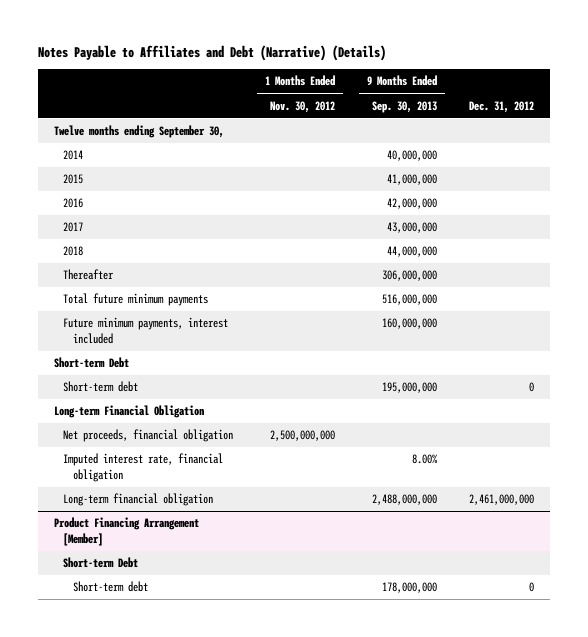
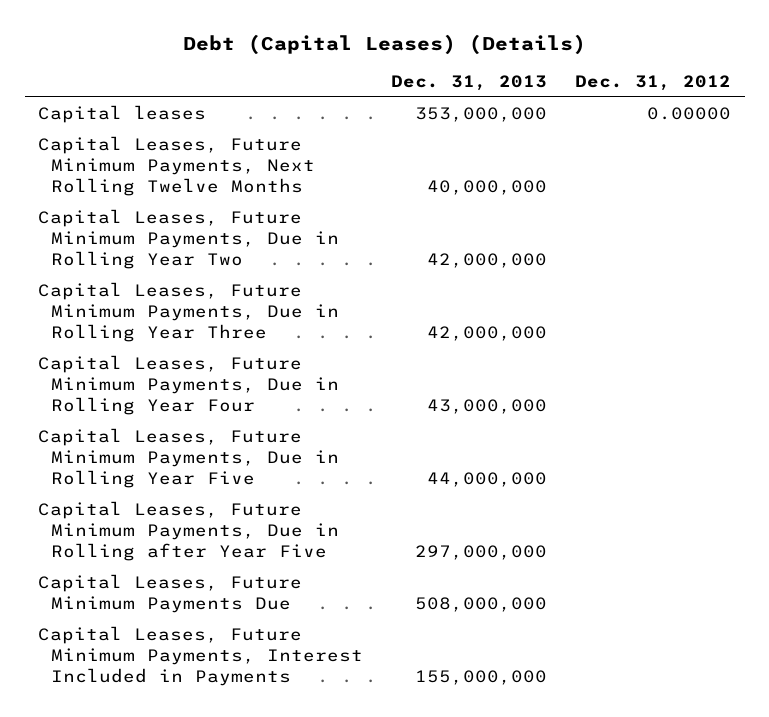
- Notes Payable to Affiliates and Debt (Narrative) (Details)
+ Debt (Capital Leases) (Details)
- | 1 Months Ended Nov. 30, 2012 | 9 Months Ended Sep. 30, 2013 | Dec. 31, 2012
+ | Dec. 31, 2013 | Dec. 31, 2012
- Twelve months ending September 30,
- 2014 | | 40,000,000 |
- 2015 | | 41,000,000 |
- 2016 | | 42,000,000 |
- 2017 | | 43,000,000 |
- 2018 | | 44,000,000 |
- Thereafter | | 306,000,000 |
- Total future minimum payments | | 516,000,000 |
- Future minimum payments, interest included | | 160,000,000 |
- Short-term Debt
- Short-term debt | | 195,000,000 | 0
- Long-term Financial Obligation
- Net proceeds, financial obligation | 2,500,000,000 | |
- Imputed interest rate, financial obligation | | 8.00% |
- Long-term financial obligation | | 2,488,000,000 | 2,461,000,000
- Product Financing Arrangement [Member]
- Short-term Debt
- Short-term debt | | 178,000,000 | 0
+ Capital leases | 353,000,000 | 0.00000
+ Capital Leases, Future Minimum Payments, Next Rolling Twelve Months | 40,000,000 |
+ Capital Leases, Future Minimum Payments, Due in Rolling Year Two | 42,000,000 |
+ Capital Leases, Future Minimum Payments, Due in Rolling Year Three | 42,000,000 |
+ Capital Leases, Future Minimum Payments, Due in Rolling Year Four | 43,000,000 |
+ Capital Leases, Future Minimum Payments, Due in Rolling Year Five | 44,000,000 |
+ Capital Leases, Future Minimum Payments, Due in Rolling after Year Five | 297,000,000 |
+ Capital Leases, Future Minimum Payments Due | 508,000,000 |
+ Capital Leases, Future Minimum Payments, Interest Included in Payments | 155,000,000 |

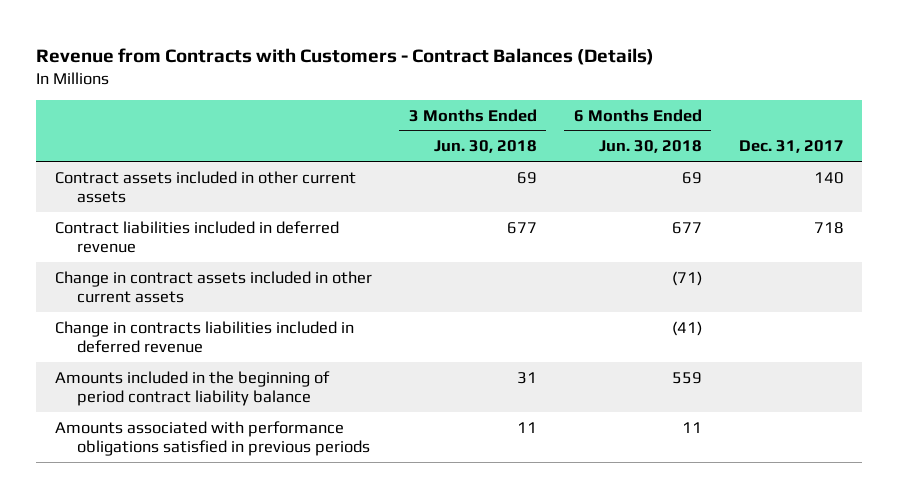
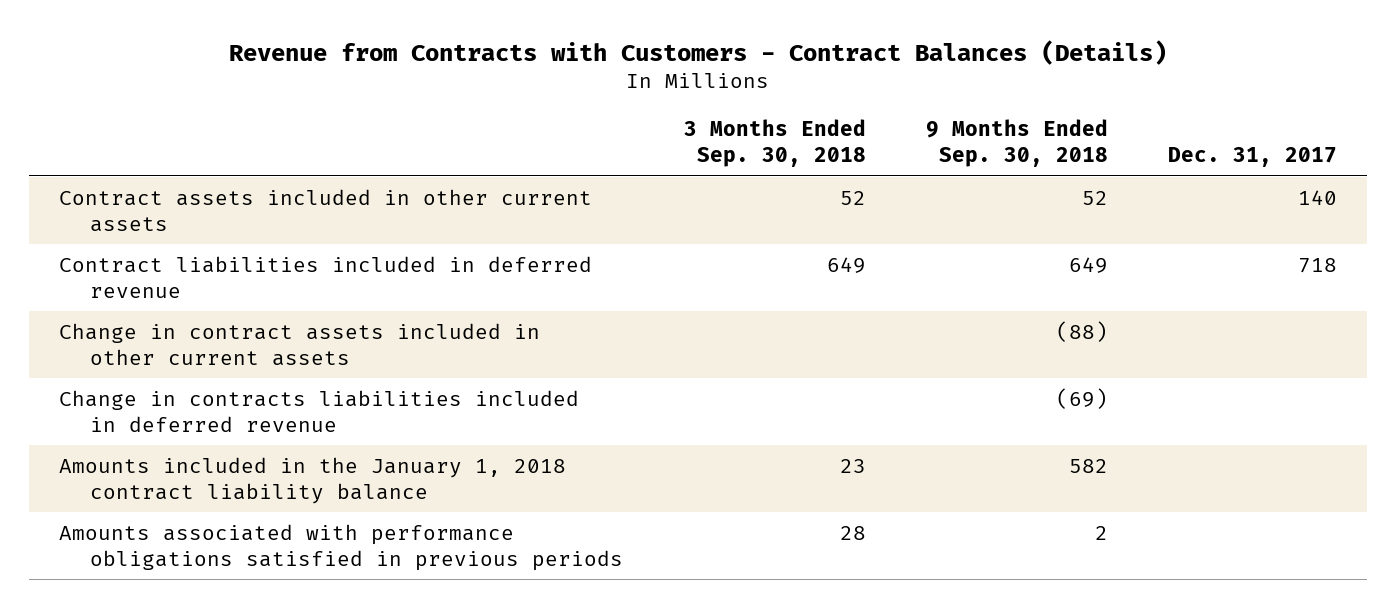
- | 3 Months Ended Jun. 30, 2018 | 6 Months Ended Jun. 30, 2018 | Dec. 31, 2017
+ | 3 Months Ended Sep. 30, 2018 | 9 Months Ended Sep. 30, 2018 | Dec. 31, 2017
- Amounts included in the beginning of period contract liability balance | 31 | 559 |
+ Amounts included in the January 1, 2018 contract liability balance | 23 | 582 |

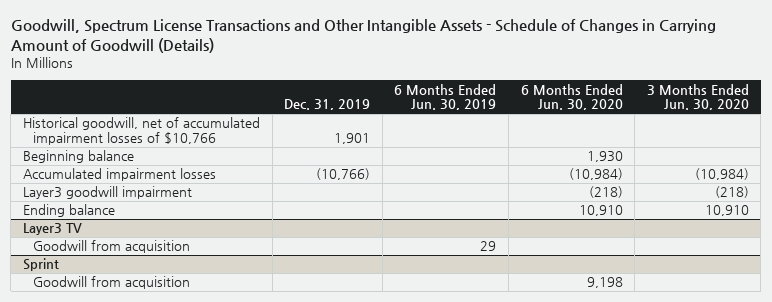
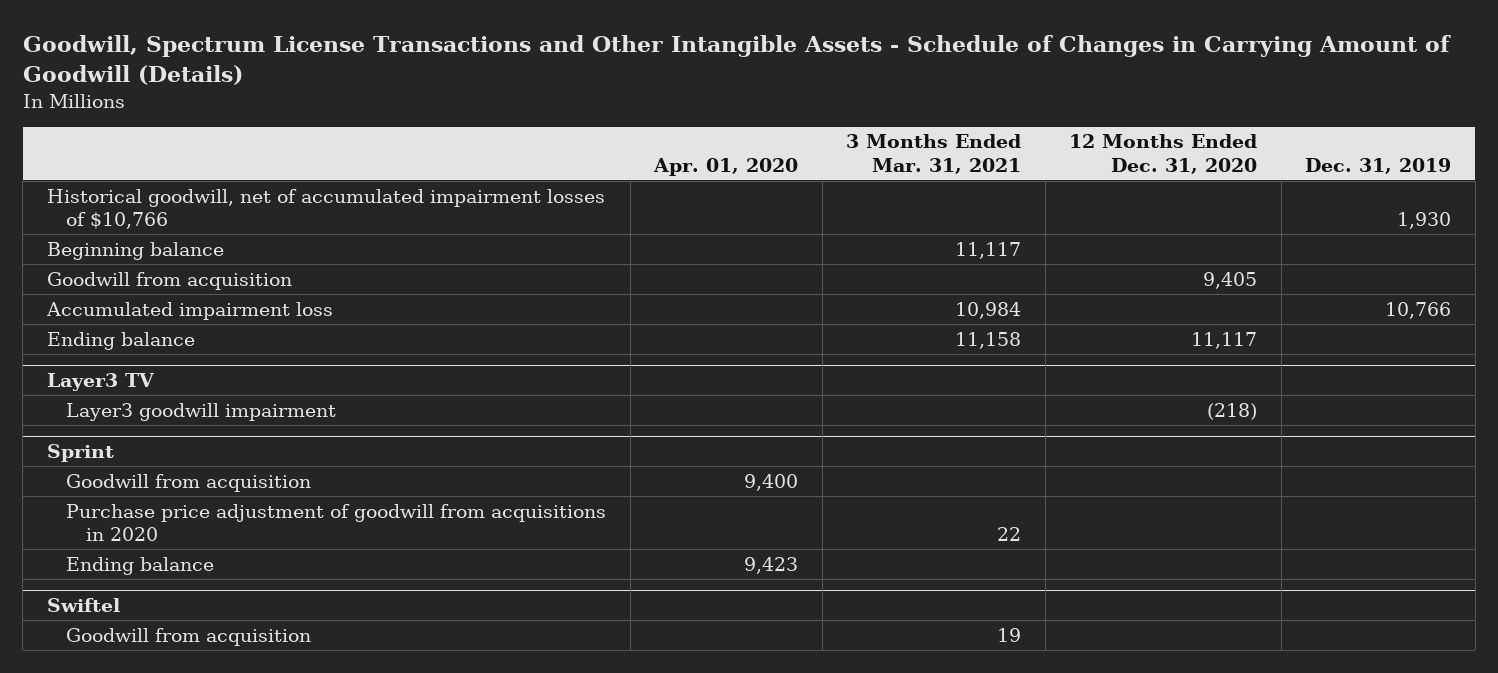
- | Dec. 31, 2019 | 6 Months Ended Jun. 30, 2019 | 6 Months Ended Jun. 30, 2020 | 3 Months Ended Jun. 30, 2020
+ | Apr. 01, 2020 | 3 Months Ended Mar. 31, 2021 | 12 Months Ended Dec. 31, 2020 | Dec. 31, 2019
- Historical goodwill, net of accumulated impairment losses of $10,766 | 1,901 | | |
+ Historical goodwill, net of accumulated impairment losses of $10,766 | | | | 1,930
- Accumulated impairment losses | (10,766) | | (10,984) | (10,984)
- Layer3 goodwill impairment | | | (218) | (218)
+ Goodwill from acquisition | | | 9,405 |
+ Accumulated impairment loss | | 10,984 | | 10,766
@ Layer3 TV
- Goodwill from acquisition | | 29 | |
+ Layer3 goodwill impairment | | | (218) |
@ Sprint
+ Purchase price adjustment of goodwill from acquisitions in 2020 | | 22 | |
+ Ending balance | 9,423 | | |
+ Swiftel
+ Goodwill from acquisition | | 19 | |

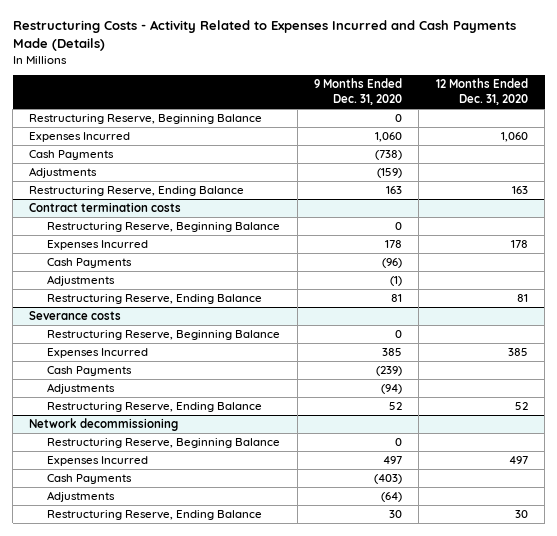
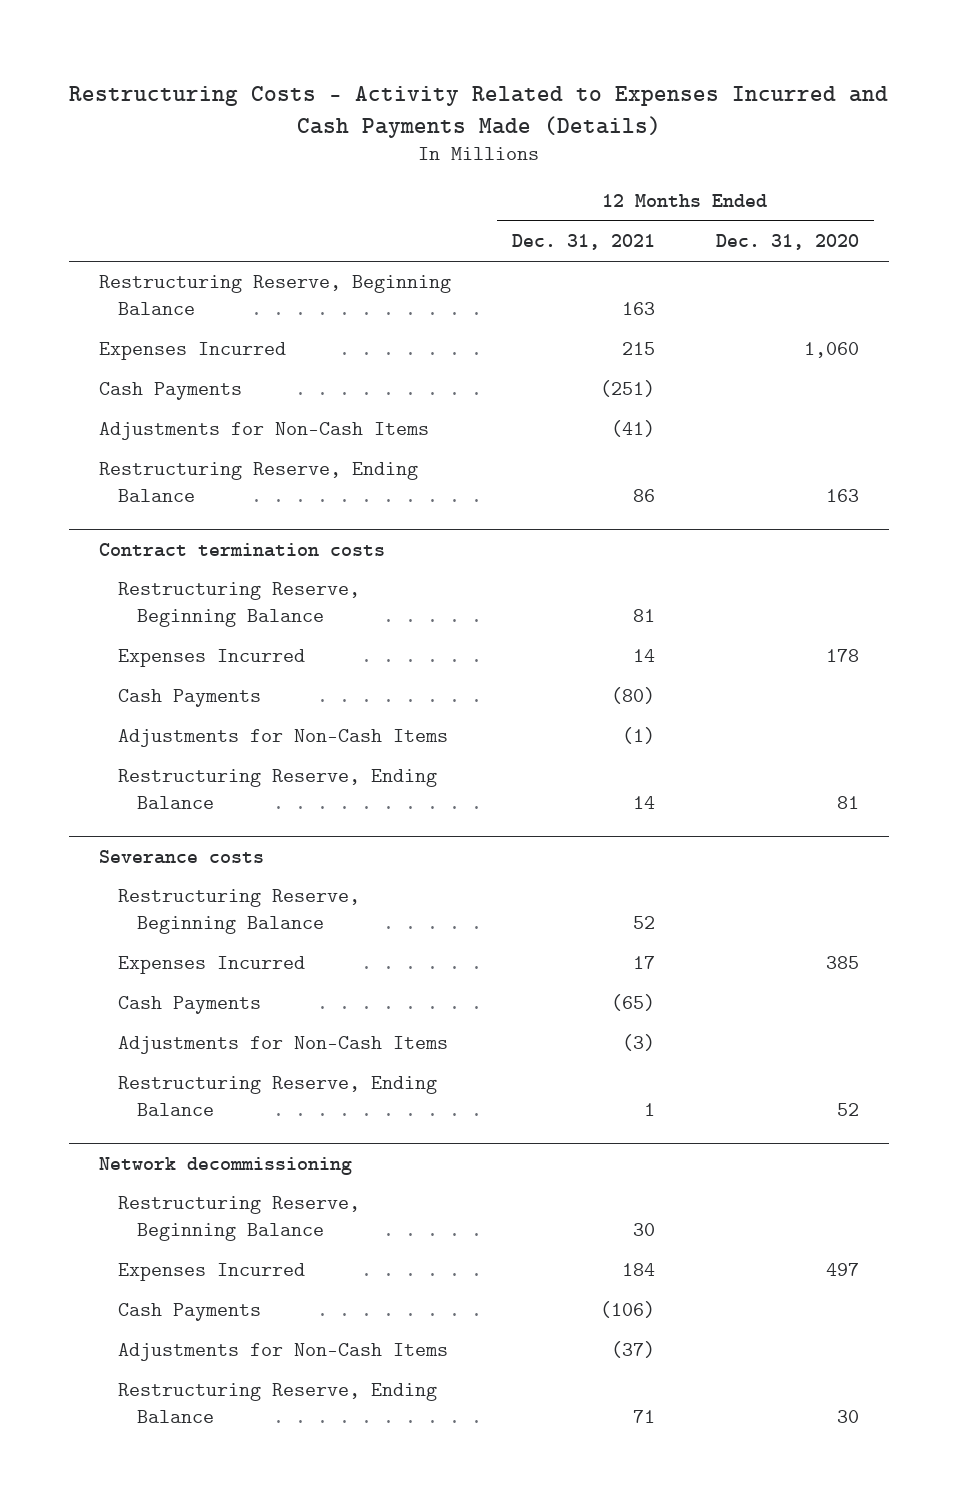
- | 9 Months Ended Dec. 31, 2020 | 12 Months Ended Dec. 31, 2020
+ | 12 Months Ended Dec. 31, 2021 | 12 Months Ended Dec. 31, 2020
- Adjustments | (159) |
+ Adjustments for Non-Cash Items | (41) |
@ Contract termination costs
- Adjustments | (1) |
+ Adjustments for Non-Cash Items | (1) |
@ Severance costs
- Adjustments | (94) |
+ Adjustments for Non-Cash Items | (3) |
@ Network decommissioning
- Adjustments | (64) |
+ Adjustments for Non-Cash Items | (37) |

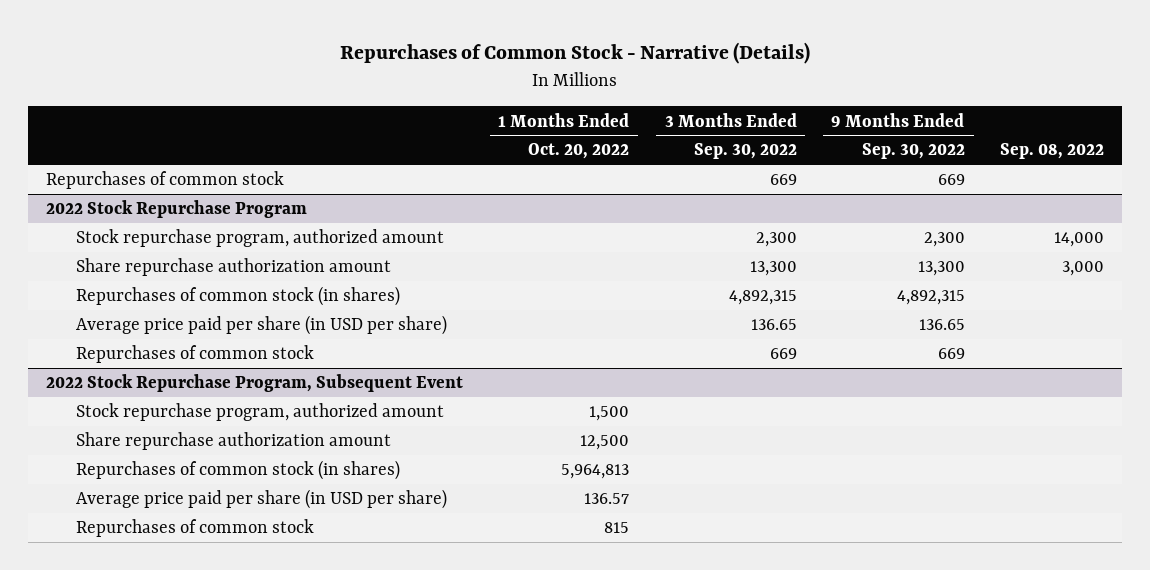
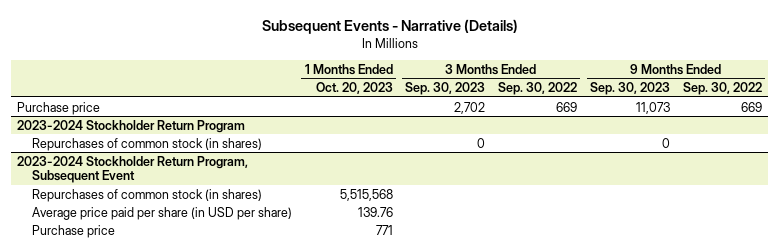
- Repurchases of Common Stock - Narrative (Details)
+ Subsequent Events - Narrative (Details)
- | 1 Months Ended Oct. 20, 2022 | 3 Months Ended Sep. 30, 2022 | 9 Months Ended Sep. 30, 2022 | Sep. 08, 2022
+ | 1 Months Ended Oct. 20, 2023 | 3 Months Ended Sep. 30, 2023 | 3 Months Ended Sep. 30, 2022 | 9 Months Ended Sep. 30, 2023 | 9 Months Ended Sep. 30, 2022
- Repurchases of common stock | | 669 | 669 |
- 2022 Stock Repurchase Program
- Stock repurchase program, authorized amount | | 2,300 | 2,300 | 14,000
- Share repurchase authorization amount | | 13,300 | 13,300 | 3,000
- Repurchases of common stock (in shares) | | 4,892,315 | 4,892,315 |
- Average price paid per share (in USD per share) | | 136.65 | 136.65 |
- Repurchases of common stock | | 669 | 669 |
- 2022 Stock Repurchase Program, Subsequent Event
- Stock repurchase program, authorized amount | 1,500 | | |
- Share repurchase authorization amount | 12,500 | | |
- Repurchases of common stock (in shares) | 5,964,813 | | |
- Average price paid per share (in USD per share) | 136.57 | | |
- Repurchases of common stock | 815 | | |
+ Purchase price | | 2,702 | 669 | 11,073 | 669
+ 2023-2024 Stockholder Return Program
+ Repurchases of common stock (in shares) | | 0 | | 0 |
+ 2023-2024 Stockholder Return Program, Subsequent Event
+ Repurchases of common stock (in shares) | 5,515,568 | | | |
+ Average price paid per share (in USD per share) | 139.76 | | | |
+ Purchase price | 771 | | | |

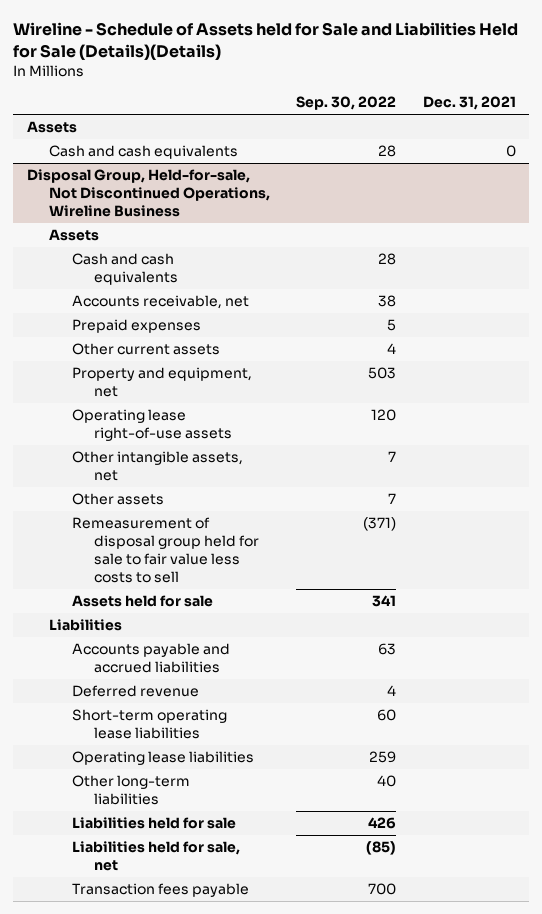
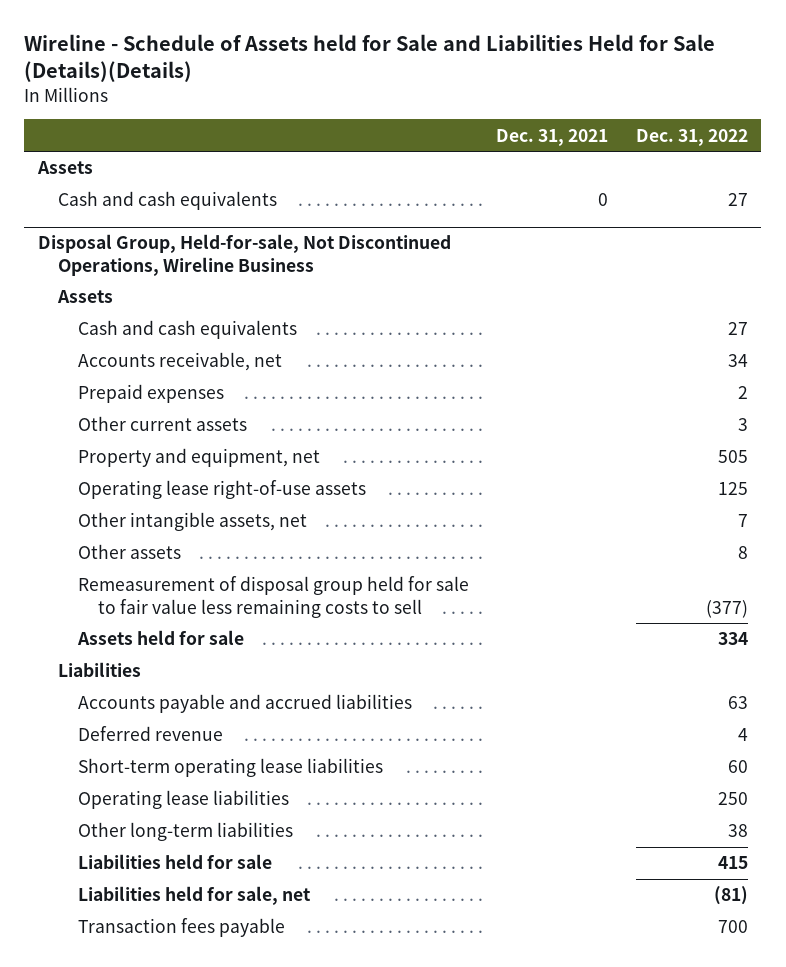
- | Sep. 30, 2022 | Dec. 31, 2021
+ | Dec. 31, 2021 | Dec. 31, 2022
@ Disposal Group, Held-for-sale, Not Discontinued Operations, Wireline Business
- Remeasurement of disposal group held for sale to fair value less costs to sell | (371) |
+ Remeasurement of disposal group held for sale to fair value less remaining costs to sell | | (377)

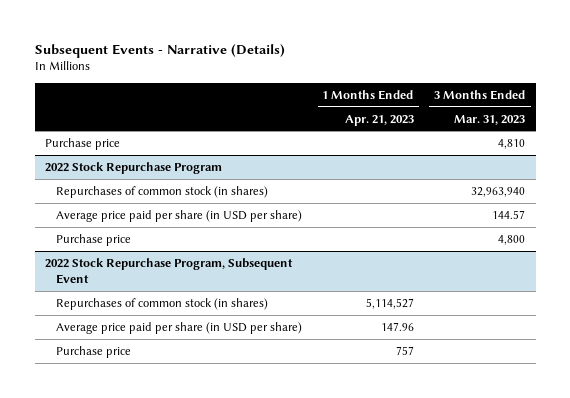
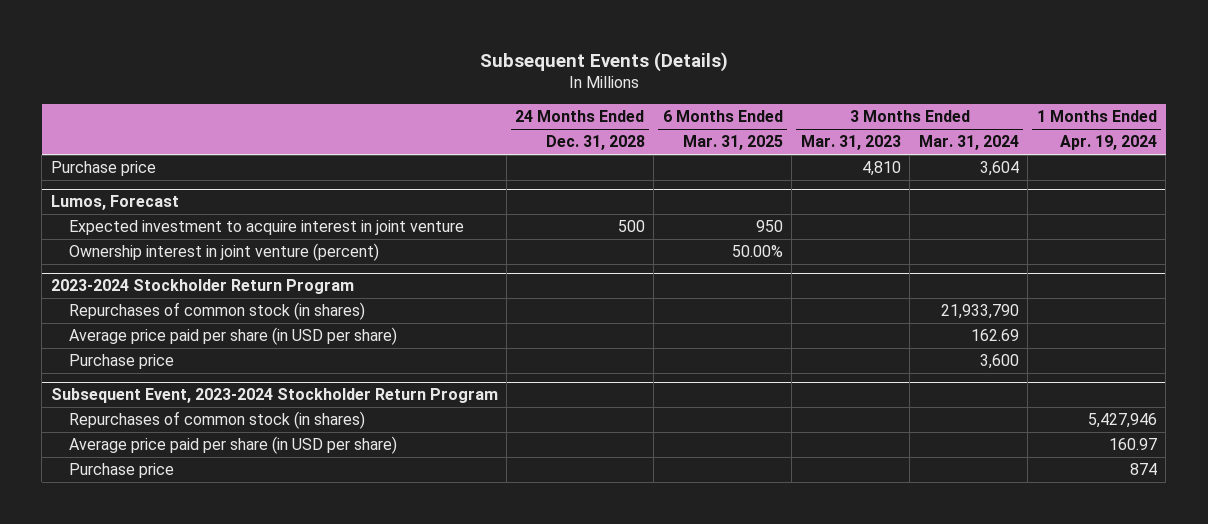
- Subsequent Events - Narrative (Details)
+ Subsequent Events (Details)
- | 1 Months Ended Apr. 21, 2023 | 3 Months Ended Mar. 31, 2023
+ | 24 Months Ended Dec. 31, 2028 | 6 Months Ended Mar. 31, 2025 | 3 Months Ended Mar. 31, 2023 | 3 Months Ended Mar. 31, 2024 | 1 Months Ended Apr. 19, 2024
- 2022 Stock Repurchase Program
- Repurchases of common stock (in shares) | | 32,963,940
- Average price paid per share (in USD per share) | | 144.57
- Purchase price | | 4,800
- 2022 Stock Repurchase Program, Subsequent Event
- Repurchases of common stock (in shares) | 5,114,527 |
- Average price paid per share (in USD per share) | 147.96 |
- Purchase price | 757 |
+ Lumos, Forecast
+ Expected investment to acquire interest in joint venture | 500 | 950 | | |
+ Ownership interest in joint venture (percent) | | 50.00% | | |
+ 2023-2024 Stockholder Return Program
+ Repurchases of common stock (in shares) | | | | 21,933,790 |
+ Average price paid per share (in USD per share) | | | | 162.69 |
+ Purchase price | | | | 3,600 |
+ Subsequent Event, 2023-2024 Stockholder Return Program
+ Repurchases of common stock (in shares) | | | | | 5,427,946
+ Average price paid per share (in USD per share) | | | | | 160.97
+ Purchase price | | | | | 874

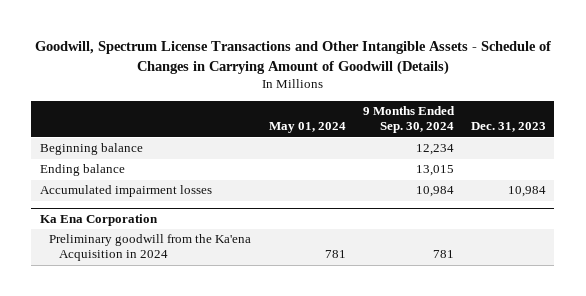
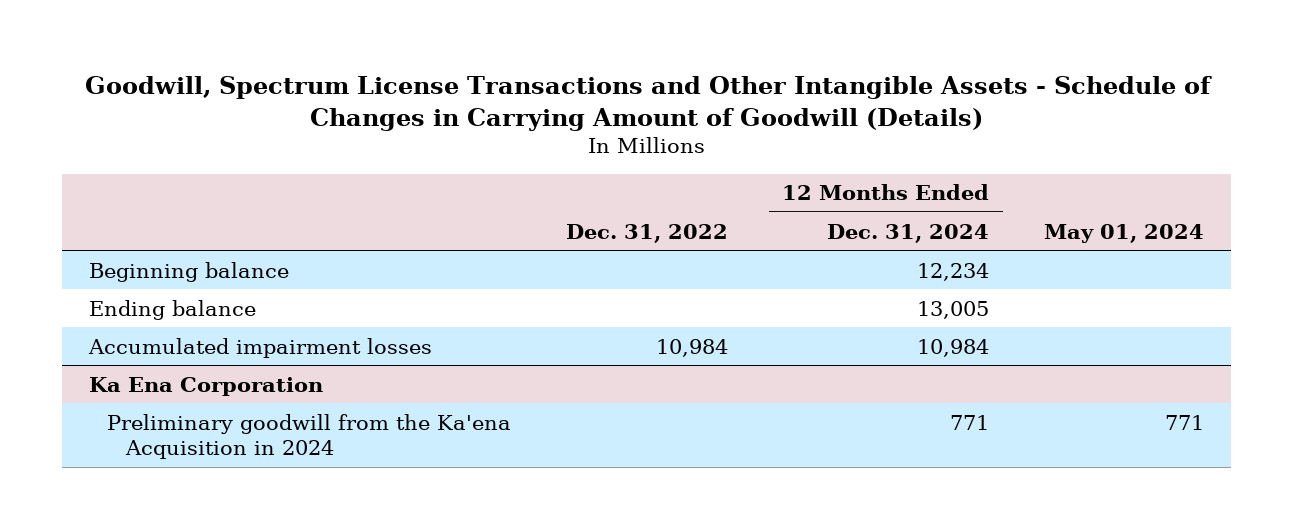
- | May 01, 2024 | 9 Months Ended Sep. 30, 2024 | Dec. 31, 2023
+ | Dec. 31, 2022 | 12 Months Ended Dec. 31, 2024 | May 01, 2024
@ Ka Ena Corporation
- Preliminary goodwill from the Ka'ena Acquisition in 2024 | 781 | 781 |
+ Preliminary goodwill from the Ka'ena Acquisition in 2024 | | 771 | 771

